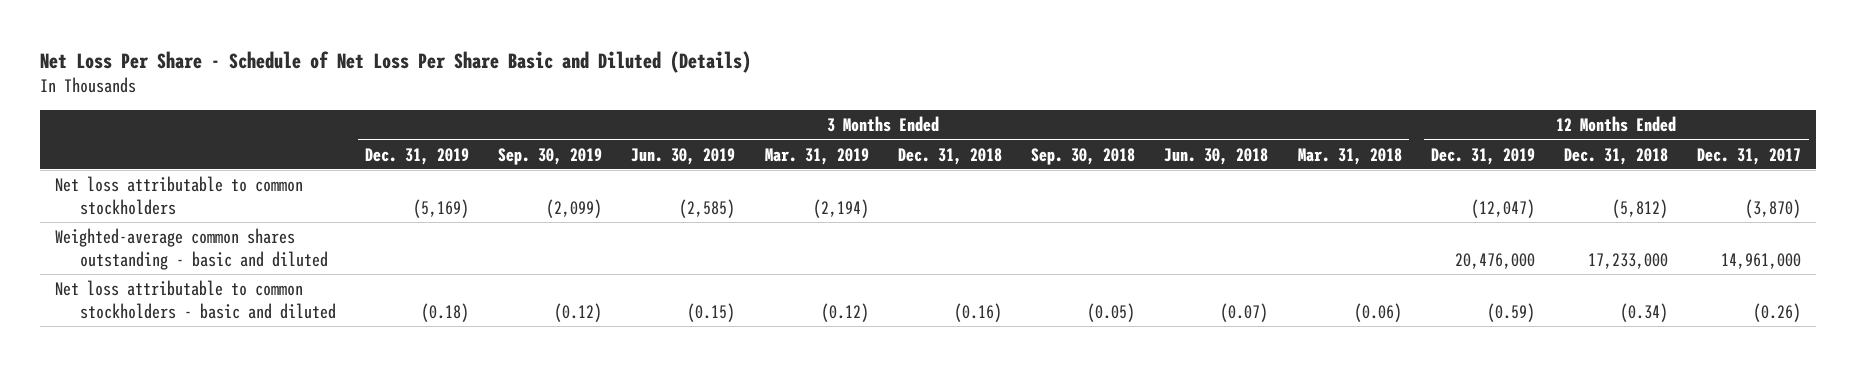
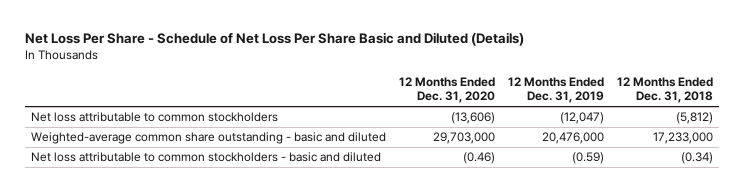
- | 3 Months Ended Dec. 31, 2019 | 3 Months Ended Sep. 30, 2019 | 3 Months Ended Jun. 30, 2019 | 3 Months Ended Mar. 31, 2019 | 3 Months Ended Dec. 31, 2018 | 3 Months Ended Sep. 30, 2018 | 3 Months Ended Jun. 30, 2018 | 3 Months Ended Mar. 31, 2018 | 12 Months Ended Dec. 31, 2019 | 12 Months Ended Dec. 31, 2018 | 12 Months Ended Dec. 31, 2017
+ | 12 Months Ended Dec. 31, 2020 | 12 Months Ended Dec. 31, 2019 | 12 Months Ended Dec. 31, 2018
- Weighted-average common shares outstanding - basic and diluted | | | | | | | | | 20,476,000 | 17,233,000 | 14,961,000
+ Weighted-average common share outstanding - basic and diluted | 29,703,000 | 20,476,000 | 17,233,000

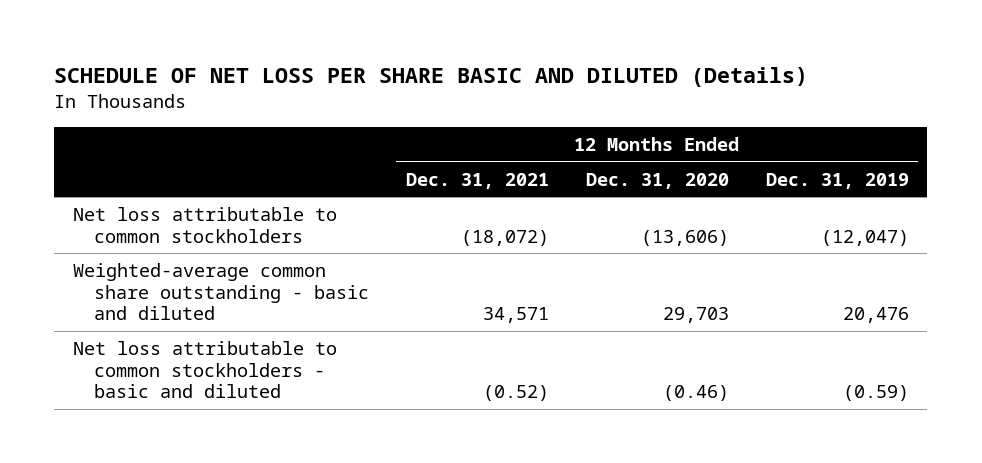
- Net Loss Per Share - Schedule of Net Loss Per Share Basic and Diluted (Details)
+ SCHEDULE OF NET LOSS PER SHARE BASIC AND DILUTED (Details)
- | 12 Months Ended Dec. 31, 2020 | 12 Months Ended Dec. 31, 2019 | 12 Months Ended Dec. 31, 2018
+ | 12 Months Ended Dec. 31, 2021 | 12 Months Ended Dec. 31, 2020 | 12 Months Ended Dec. 31, 2019
- Weighted-average common share outstanding - basic and diluted | 29,703,000 | 20,476,000 | 17,233,000
+ Weighted-average common share outstanding - basic and diluted | 34,571 | 29,703 | 20,476

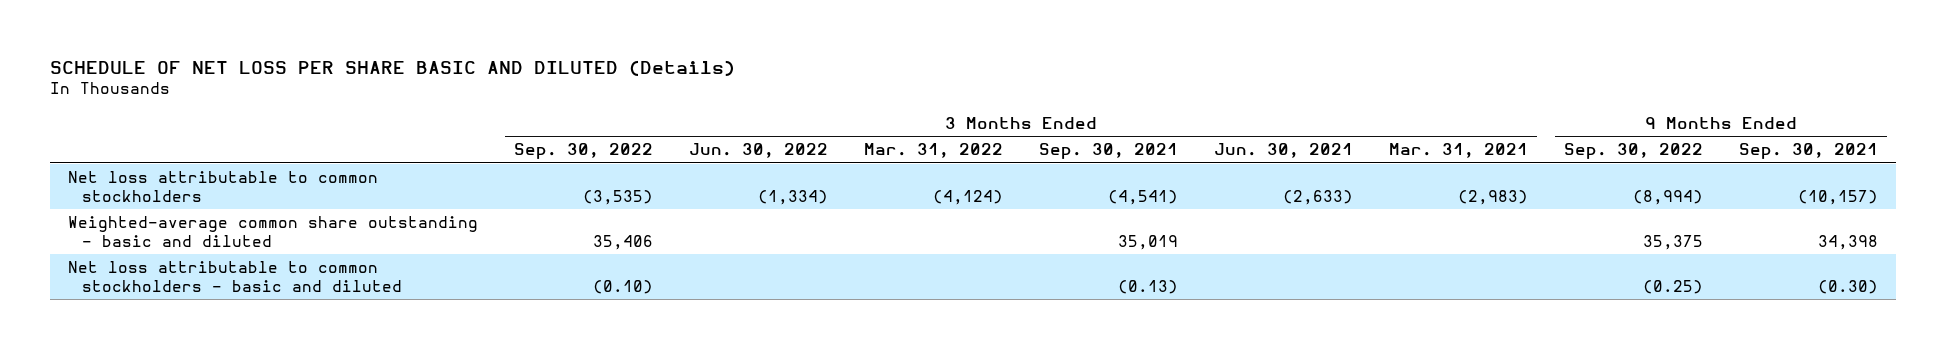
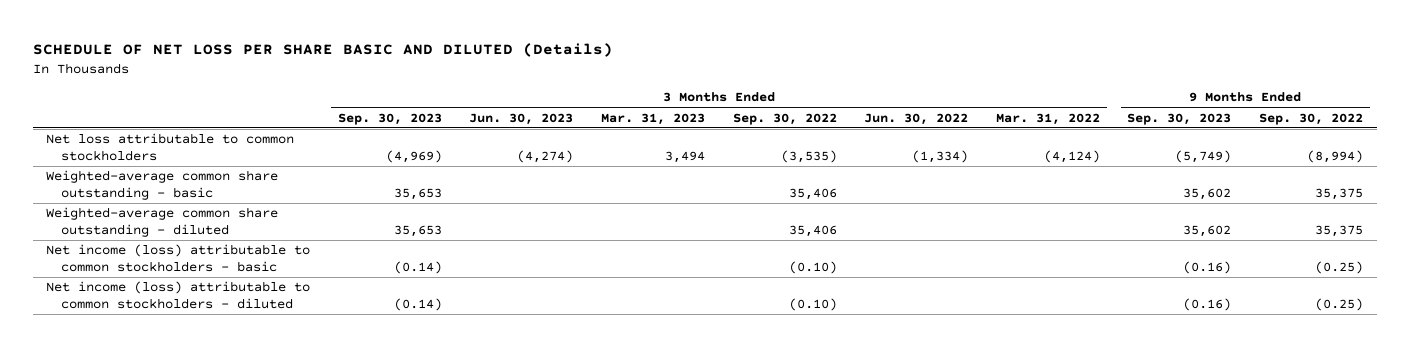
- | 3 Months Ended Sep. 30, 2022 | 3 Months Ended Jun. 30, 2022 | 3 Months Ended Mar. 31, 2022 | 3 Months Ended Sep. 30, 2021 | 3 Months Ended Jun. 30, 2021 | 3 Months Ended Mar. 31, 2021 | 9 Months Ended Sep. 30, 2022 | 9 Months Ended Sep. 30, 2021
+ | 3 Months Ended Sep. 30, 2023 | 3 Months Ended Jun. 30, 2023 | 3 Months Ended Mar. 31, 2023 | 3 Months Ended Sep. 30, 2022 | 3 Months Ended Jun. 30, 2022 | 3 Months Ended Mar. 31, 2022 | 9 Months Ended Sep. 30, 2023 | 9 Months Ended Sep. 30, 2022
- Weighted-average common share outstanding - basic and diluted | 35,406 | | | 35,019 | | | 35,375 | 34,398
- Net loss attributable to common stockholders - basic and diluted | (0.10) | | | (0.13) | | | (0.25) | (0.30)
+ Weighted-average common share outstanding - basic | 35,653 | | | 35,406 | | | 35,602 | 35,375
+ Weighted-average common share outstanding - diluted | 35,653 | | | 35,406 | | | 35,602 | 35,375
+ Net income (loss) attributable to common stockholders - basic | (0.14) | | | (0.10) | | | (0.16) | (0.25)
+ Net income (loss) attributable to common stockholders - diluted | (0.14) | | | (0.10) | | | (0.16) | (0.25)

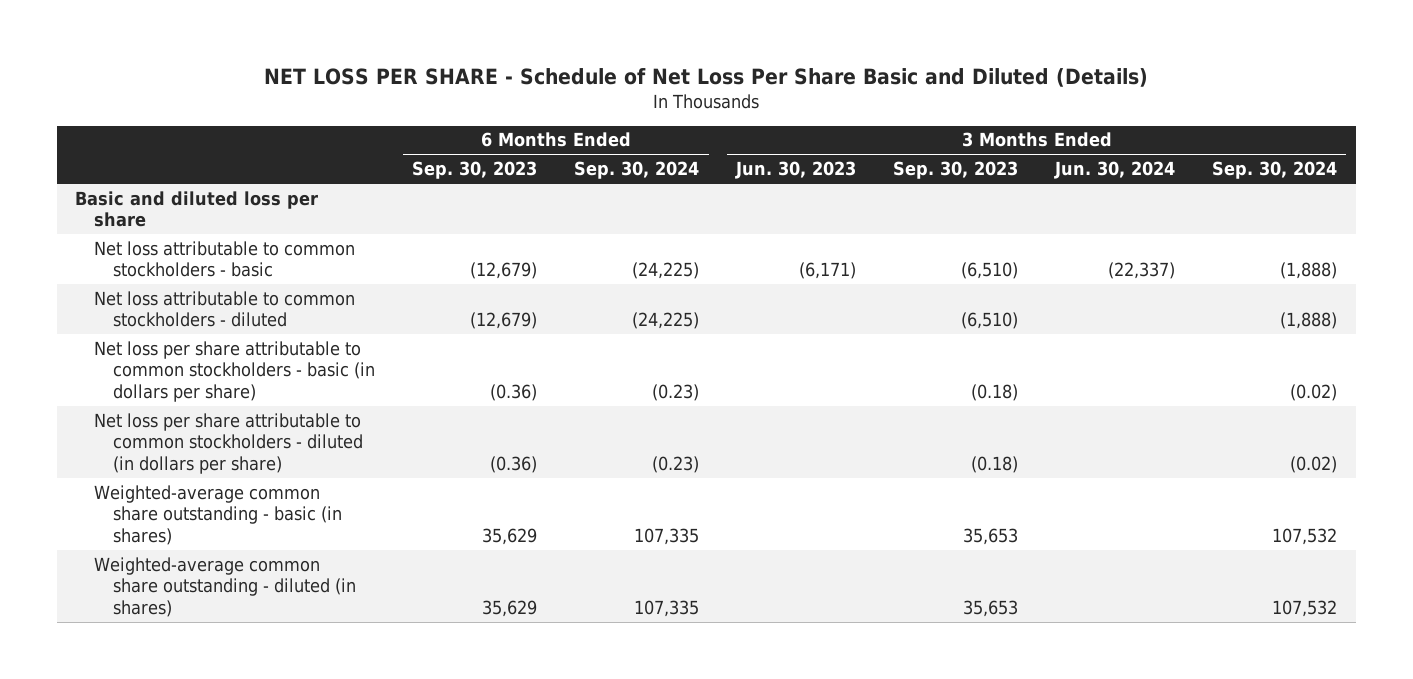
- SCHEDULE OF NET LOSS PER SHARE BASIC AND DILUTED (Details)
+ NET LOSS PER SHARE - Schedule of Net Loss Per Share Basic and Diluted (Details)
- | 3 Months Ended Sep. 30, 2023 | 3 Months Ended Jun. 30, 2023 | 3 Months Ended Mar. 31, 2023 | 3 Months Ended Sep. 30, 2022 | 3 Months Ended Jun. 30, 2022 | 3 Months Ended Mar. 31, 2022 | 9 Months Ended Sep. 30, 2023 | 9 Months Ended Sep. 30, 2022
+ | 6 Months Ended Sep. 30, 2023 | 6 Months Ended Sep. 30, 2024 | 3 Months Ended Jun. 30, 2023 | 3 Months Ended Sep. 30, 2023 | 3 Months Ended Jun. 30, 2024 | 3 Months Ended Sep. 30, 2024
- Net loss attributable to common stockholders | (4,969) | (4,274) | 3,494 | (3,535) | (1,334) | (4,124) | (5,749) | (8,994)
- Weighted-average common share outstanding - basic | 35,653 | | | 35,406 | | | 35,602 | 35,375
- Weighted-average common share outstanding - diluted | 35,653 | | | 35,406 | | | 35,602 | 35,375
- Net income (loss) attributable to common stockholders - basic | (0.14) | | | (0.10) | | | (0.16) | (0.25)
- Net income (loss) attributable to common stockholders - diluted | (0.14) | | | (0.10) | | | (0.16) | (0.25)
+ Basic and diluted loss per share
+ Net loss attributable to common stockholders - basic | (12,679) | (24,225) | (6,171) | (6,510) | (22,337) | (1,888)
+ Net loss attributable to common stockholders - diluted | (12,679) | (24,225) | | (6,510) | | (1,888)
+ Net loss per share attributable to common stockholders - basic (in dollars per share) | (0.36) | (0.23) | | (0.18) | | (0.02)
+ Net loss per share attributable to common stockholders - diluted (in dollars per share) | (0.36) | (0.23) | | (0.18) | | (0.02)
+ Weighted-average common share outstanding - basic (in shares) | 35,629 | 107,335 | | 35,653 | | 107,532
+ Weighted-average common share outstanding - diluted (in shares) | 35,629 | 107,335 | | 35,653 | | 107,532

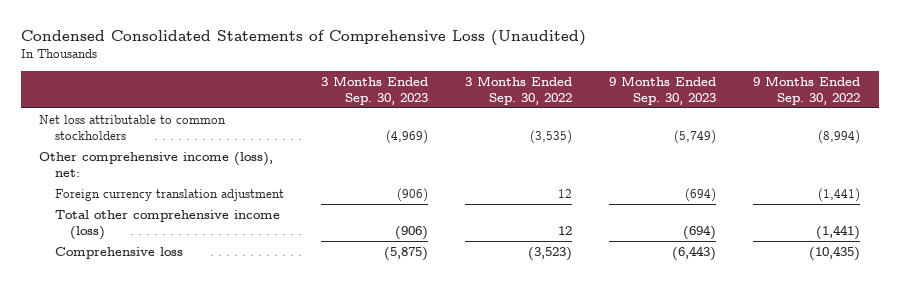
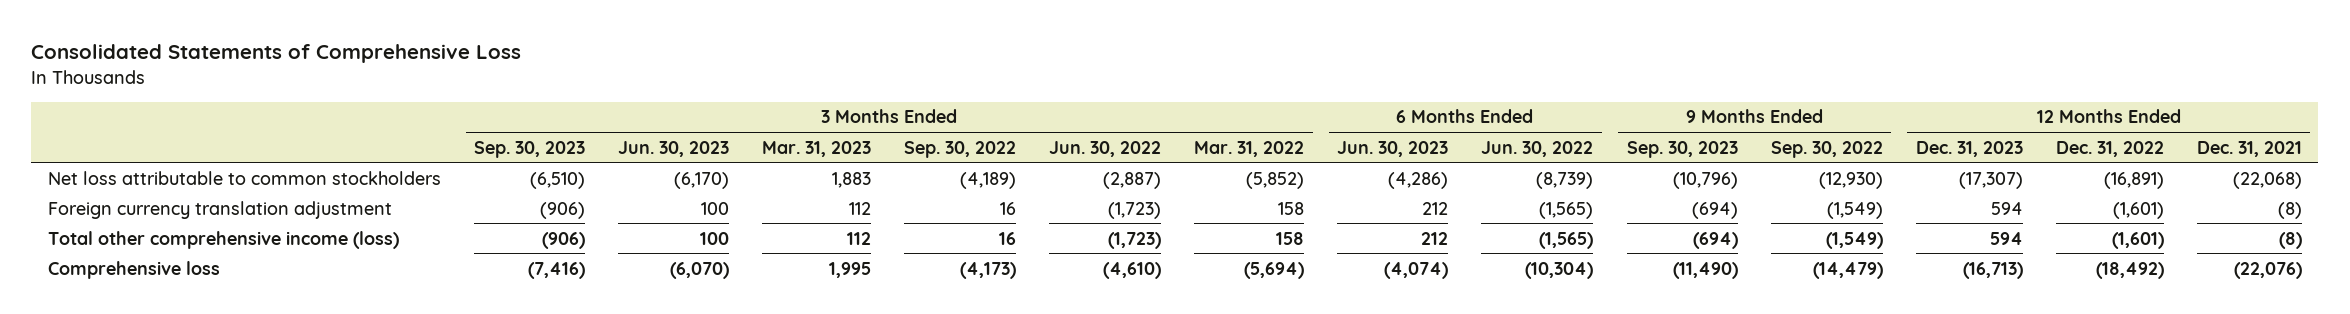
- Condensed Consolidated Statements of Comprehensive Loss (Unaudited)
+ Consolidated Statements of Comprehensive Loss
- | 3 Months Ended Sep. 30, 2023 | 3 Months Ended Sep. 30, 2022 | 9 Months Ended Sep. 30, 2023 | 9 Months Ended Sep. 30, 2022
+ | 3 Months Ended Sep. 30, 2023 | 3 Months Ended Jun. 30, 2023 | 3 Months Ended Mar. 31, 2023 | 3 Months Ended Sep. 30, 2022 | 3 Months Ended Jun. 30, 2022 | 3 Months Ended Mar. 31, 2022 | 6 Months Ended Jun. 30, 2023 | 6 Months Ended Jun. 30, 2022 | 9 Months Ended Sep. 30, 2023 | 9 Months Ended Sep. 30, 2022 | 12 Months Ended Dec. 31, 2023 | 12 Months Ended Dec. 31, 2022 | 12 Months Ended Dec. 31, 2021
- Net loss attributable to common stockholders | (4,969) | (3,535) | (5,749) | (8,994)
- Other comprehensive income (loss), net:
- Foreign currency translation adjustment | (906) | 12 | (694) | (1,441)
- Total other comprehensive income (loss) | (906) | 12 | (694) | (1,441)
- Comprehensive loss | (5,875) | (3,523) | (6,443) | (10,435)
+ Net loss attributable to common stockholders | (6,510) | (6,170) | 1,883 | (4,189) | (2,887) | (5,852) | (4,286) | (8,739) | (10,796) | (12,930) | (17,307) | (16,891) | (22,068)
+ Foreign currency translation adjustment | (906) | 100 | 112 | 16 | (1,723) | 158 | 212 | (1,565) | (694) | (1,549) | 594 | (1,601) | (8)
+ Total other comprehensive income (loss) | (906) | 100 | 112 | 16 | (1,723) | 158 | 212 | (1,565) | (694) | (1,549) | 594 | (1,601) | (8)
+ Comprehensive loss | (7,416) | (6,070) | 1,995 | (4,173) | (4,610) | (5,694) | (4,074) | (10,304) | (11,490) | (14,479) | (16,713) | (18,492) | (22,076)

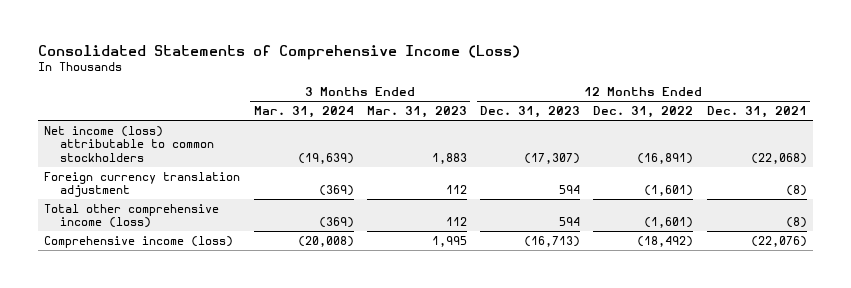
- Consolidated Statements of Comprehensive Loss
+ Consolidated Statements of Comprehensive Income (Loss)
- | 3 Months Ended Sep. 30, 2023 | 3 Months Ended Jun. 30, 2023 | 3 Months Ended Mar. 31, 2023 | 3 Months Ended Sep. 30, 2022 | 3 Months Ended Jun. 30, 2022 | 3 Months Ended Mar. 31, 2022 | 6 Months Ended Jun. 30, 2023 | 6 Months Ended Jun. 30, 2022 | 9 Months Ended Sep. 30, 2023 | 9 Months Ended Sep. 30, 2022 | 12 Months Ended Dec. 31, 2023 | 12 Months Ended Dec. 31, 2022 | 12 Months Ended Dec. 31, 2021
+ | 3 Months Ended Mar. 31, 2024 | 3 Months Ended Mar. 31, 2023 | 12 Months Ended Dec. 31, 2023 | 12 Months Ended Dec. 31, 2022 | 12 Months Ended Dec. 31, 2021
- Net loss attributable to common stockholders | (6,510) | (6,170) | 1,883 | (4,189) | (2,887) | (5,852) | (4,286) | (8,739) | (10,796) | (12,930) | (17,307) | (16,891) | (22,068)
+ Net income (loss) attributable to common stockholders | (19,639) | 1,883 | (17,307) | (16,891) | (22,068)
- Comprehensive loss | (7,416) | (6,070) | 1,995 | (4,173) | (4,610) | (5,694) | (4,074) | (10,304) | (11,490) | (14,479) | (16,713) | (18,492) | (22,076)
+ Comprehensive income (loss) | (20,008) | 1,995 | (16,713) | (18,492) | (22,076)

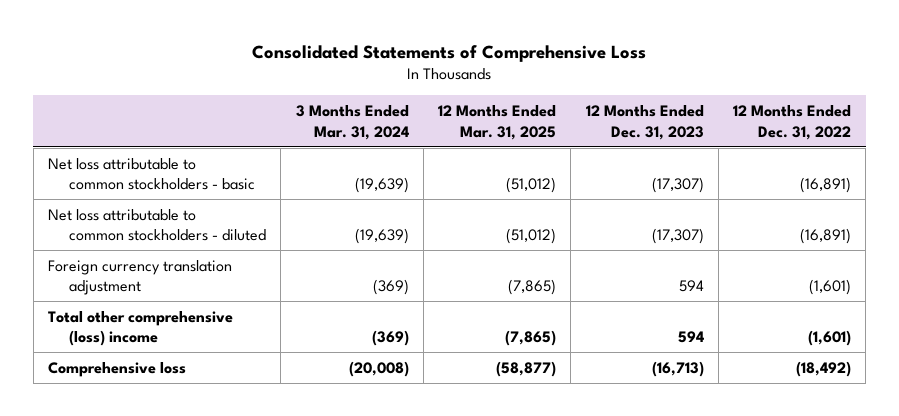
- Consolidated Statements of Comprehensive Income (Loss)
+ Consolidated Statements of Comprehensive Loss
- | 3 Months Ended Mar. 31, 2024 | 3 Months Ended Mar. 31, 2023 | 12 Months Ended Dec. 31, 2023 | 12 Months Ended Dec. 31, 2022 | 12 Months Ended Dec. 31, 2021
+ | 3 Months Ended Mar. 31, 2024 | 12 Months Ended Mar. 31, 2025 | 12 Months Ended Dec. 31, 2023 | 12 Months Ended Dec. 31, 2022
- Net income (loss) attributable to common stockholders | (19,639) | 1,883 | (17,307) | (16,891) | (22,068)
+ Net loss attributable to common stockholders - basic | (19,639) | (51,012) | (17,307) | (16,891)
+ Net loss attributable to common stockholders - diluted | (19,639) | (51,012) | (17,307) | (16,891)
- Total other comprehensive income (loss) | (369) | 112 | 594 | (1,601) | (8)
- Comprehensive income (loss) | (20,008) | 1,995 | (16,713) | (18,492) | (22,076)
+ Total other comprehensive (loss) income | (369) | (7,865) | 594 | (1,601)
+ Comprehensive loss | (20,008) | (58,877) | (16,713) | (18,492)

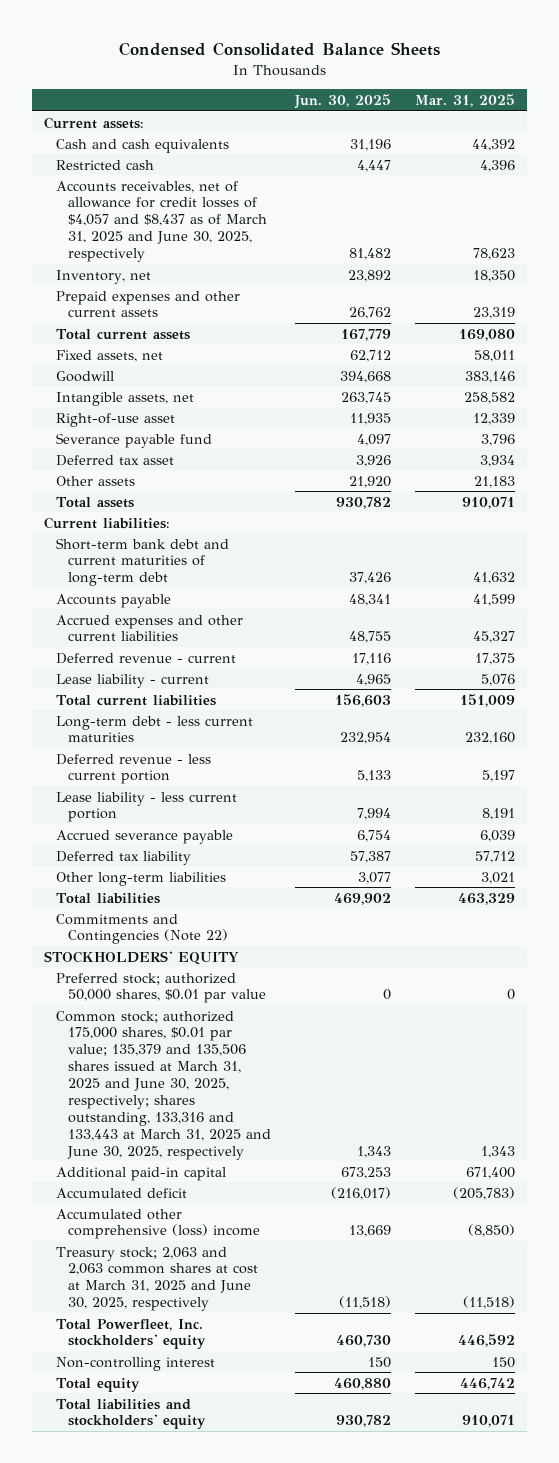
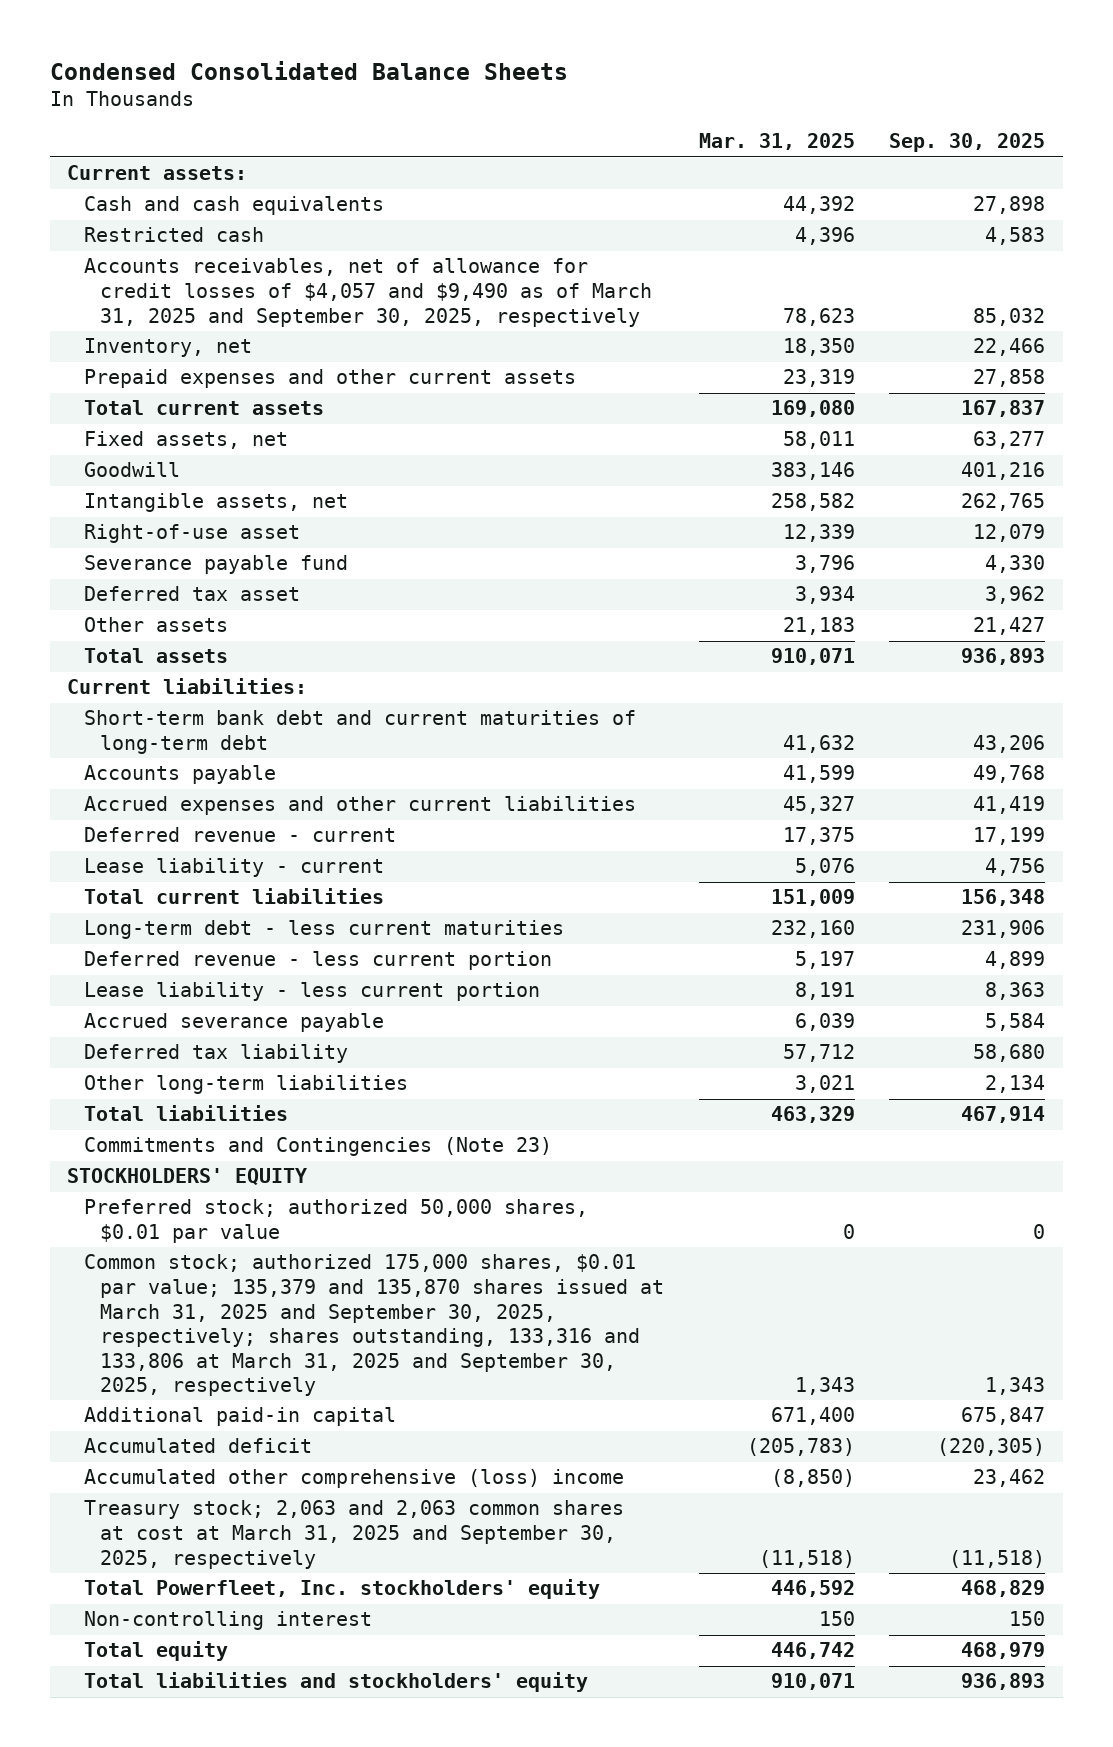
- | Jun. 30, 2025 | Mar. 31, 2025
+ | Mar. 31, 2025 | Sep. 30, 2025
- Accounts receivables, net of allowance for credit losses of $4,057 and $8,437 as of March 31, 2025 and June 30, 2025, respectively | 81,482 | 78,623
+ Accounts receivables, net of allowance for credit losses of $4,057 and $9,490 as of March 31, 2025 and September 30, 2025, respectively | 78,623 | 85,032
- Commitments and Contingencies (Note 22)
+ Commitments and Contingencies (Note 23)
- Common stock; authorized 175,000 shares, $0.01 par value; 135,379 and 135,506 shares issued at March 31, 2025 and June 30, 2025, respectively; shares outstanding, 133,316 and 133,443 at March 31, 2025 and June 30, 2025, respectively | 1,343 | 1,343
+ Common stock; authorized 175,000 shares, $0.01 par value; 135,379 and 135,870 shares issued at March 31, 2025 and September 30, 2025, respectively; shares outstanding, 133,316 and 133,806 at March 31, 2025 and September 30, 2025, respectively | 1,343 | 1,343
- Treasury stock; 2,063 and 2,063 common shares at cost at March 31, 2025 and June 30, 2025, respectively | (11,518) | (11,518)
+ Treasury stock; 2,063 and 2,063 common shares at cost at March 31, 2025 and September 30, 2025, respectively | (11,518) | (11,518)

